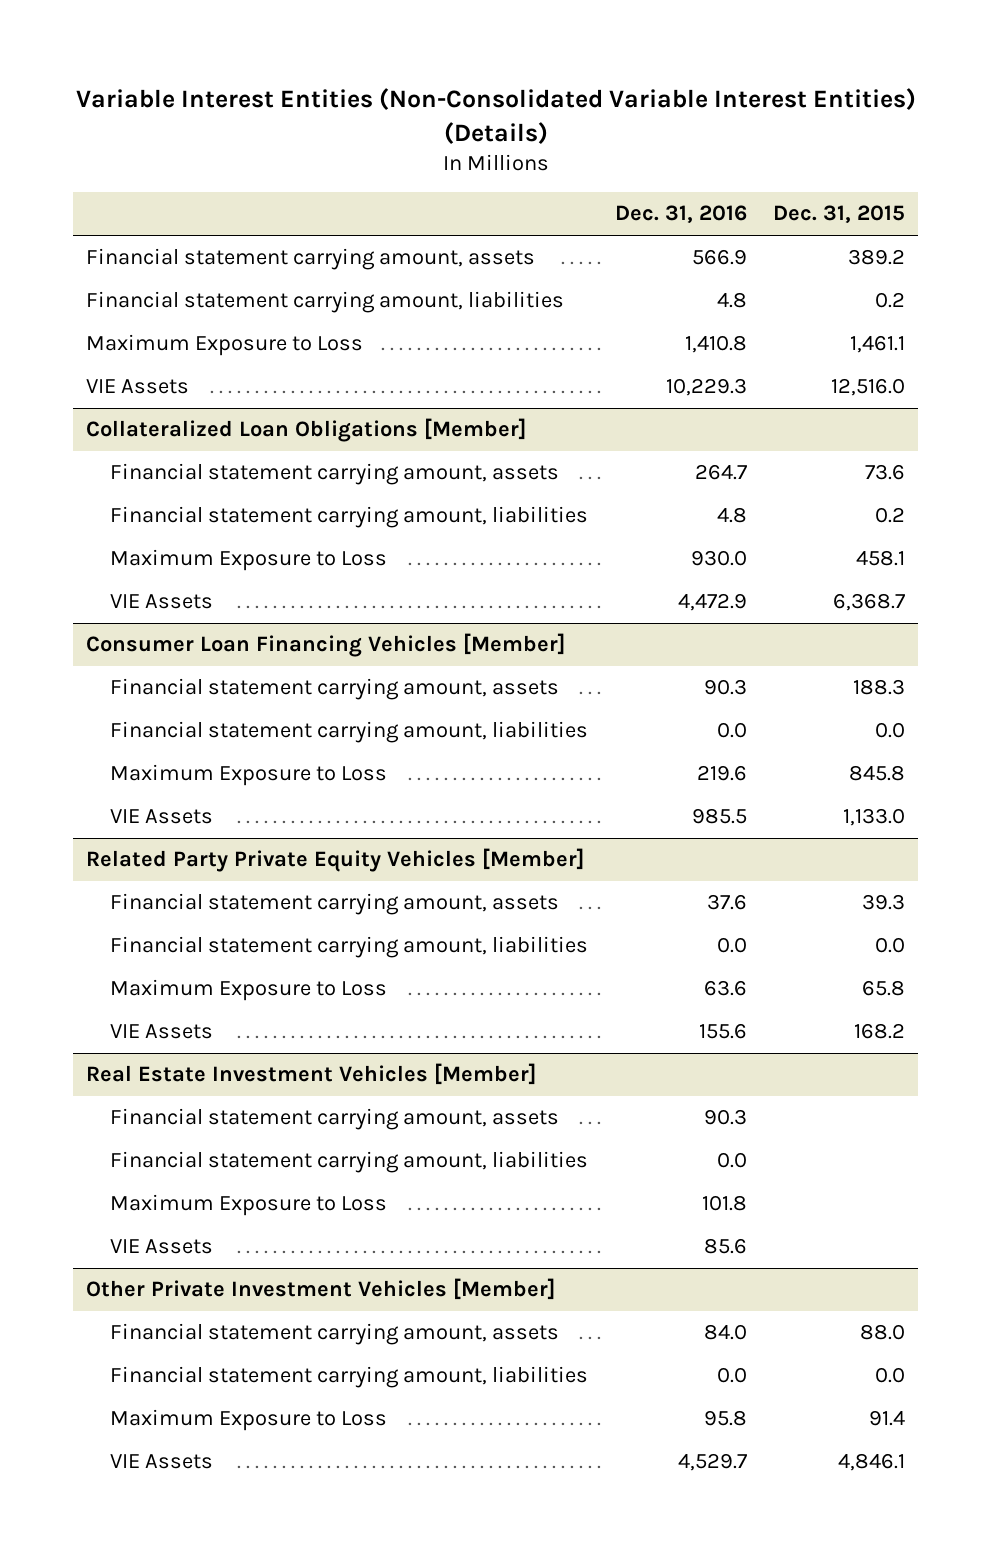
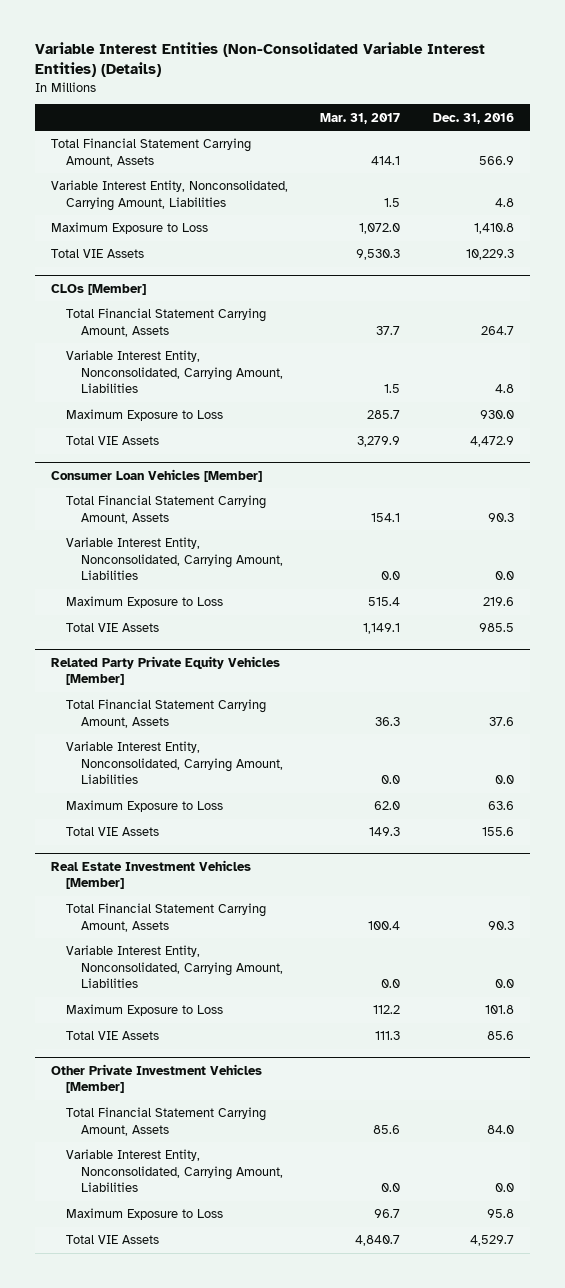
- | Dec. 31, 2016 | Dec. 31, 2015
+ | Mar. 31, 2017 | Dec. 31, 2016
- Financial statement carrying amount, assets | 566.9 | 389.2
- Financial statement carrying amount, liabilities | 4.8 | 0.2
+ Total Financial Statement Carrying Amount, Assets | 414.1 | 566.9
+ Variable Interest Entity, Nonconsolidated, Carrying Amount, Liabilities | 1.5 | 4.8
- VIE Assets | 10,229.3 | 12,516.0
- Collateralized Loan Obligations [Member]
- Financial statement carrying amount, assets | 264.7 | 73.6
- Financial statement carrying amount, liabilities | 4.8 | 0.2
+ Total VIE Assets | 9,530.3 | 10,229.3
+ CLOs [Member]
+ Total Financial Statement Carrying Amount, Assets | 37.7 | 264.7
+ Variable Interest Entity, Nonconsolidated, Carrying Amount, Liabilities | 1.5 | 4.8
- VIE Assets | 4,472.9 | 6,368.7
- Consumer Loan Financing Vehicles [Member]
- Financial statement carrying amount, assets | 90.3 | 188.3
- Financial statement carrying amount, liabilities | 0.0 | 0.0
+ Total VIE Assets | 3,279.9 | 4,472.9
+ Consumer Loan Vehicles [Member]
+ Total Financial Statement Carrying Amount, Assets | 154.1 | 90.3
+ Variable Interest Entity, Nonconsolidated, Carrying Amount, Liabilities | 0.0 | 0.0
- VIE Assets | 985.5 | 1,133.0
+ Total VIE Assets | 1,149.1 | 985.5
@ Related Party Private Equity Vehicles [Member]
- Financial statement carrying amount, assets | 37.6 | 39.3
- Financial statement carrying amount, liabilities | 0.0 | 0.0
+ Total Financial Statement Carrying Amount, Assets | 36.3 | 37.6
+ Variable Interest Entity, Nonconsolidated, Carrying Amount, Liabilities | 0.0 | 0.0
- VIE Assets | 155.6 | 168.2
+ Total VIE Assets | 149.3 | 155.6
@ Real Estate Investment Vehicles [Member]
- Financial statement carrying amount, assets | 90.3 |
- Financial statement carrying amount, liabilities | 0.0 |
+ Total Financial Statement Carrying Amount, Assets | 100.4 | 90.3
+ Variable Interest Entity, Nonconsolidated, Carrying Amount, Liabilities | 0.0 | 0.0
- VIE Assets | 85.6 |
+ Total VIE Assets | 111.3 | 85.6
@ Other Private Investment Vehicles [Member]
- Financial statement carrying amount, assets | 84.0 | 88.0
- Financial statement carrying amount, liabilities | 0.0 | 0.0
+ Total Financial Statement Carrying Amount, Assets | 85.6 | 84.0
+ Variable Interest Entity, Nonconsolidated, Carrying Amount, Liabilities | 0.0 | 0.0
- VIE Assets | 4,529.7 | 4,846.1
+ Total VIE Assets | 4,840.7 | 4,529.7

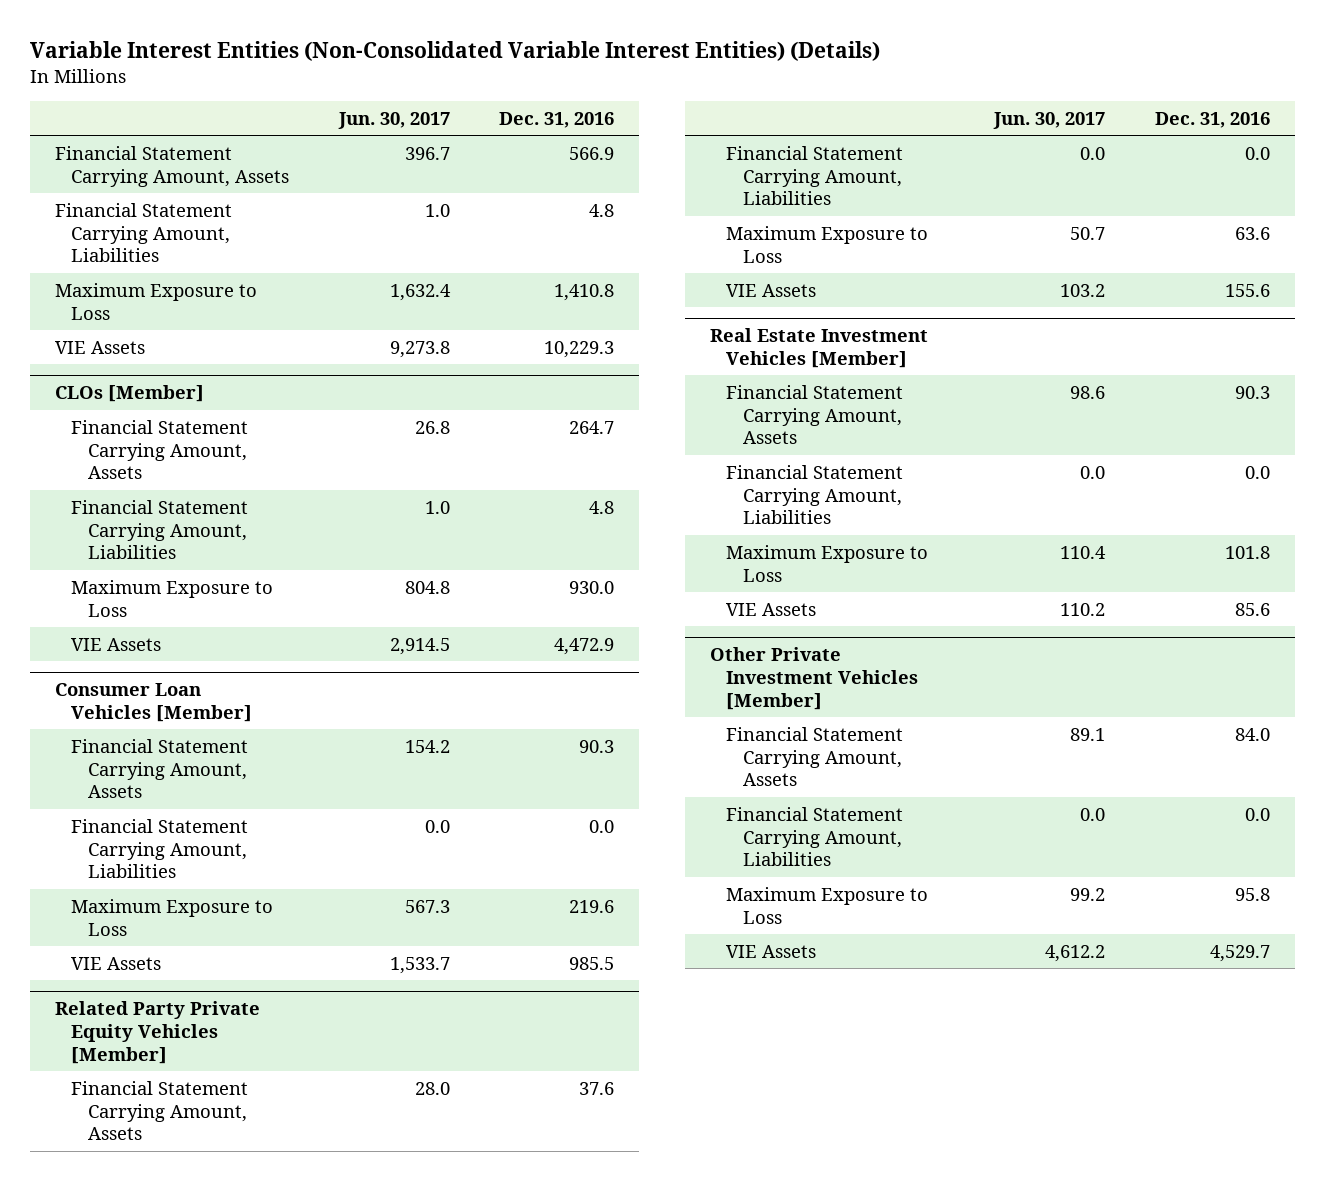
- | Mar. 31, 2017 | Dec. 31, 2016
+ | Jun. 30, 2017 | Dec. 31, 2016
- Total Financial Statement Carrying Amount, Assets | 414.1 | 566.9
- Variable Interest Entity, Nonconsolidated, Carrying Amount, Liabilities | 1.5 | 4.8
+ Financial Statement Carrying Amount, Assets | 396.7 | 566.9
+ Financial Statement Carrying Amount, Liabilities | 1.0 | 4.8
- Total VIE Assets | 9,530.3 | 10,229.3
+ VIE Assets | 9,273.8 | 10,229.3
@ CLOs [Member]
- Total Financial Statement Carrying Amount, Assets | 37.7 | 264.7
- Variable Interest Entity, Nonconsolidated, Carrying Amount, Liabilities | 1.5 | 4.8
+ Financial Statement Carrying Amount, Assets | 26.8 | 264.7
+ Financial Statement Carrying Amount, Liabilities | 1.0 | 4.8
- Total VIE Assets | 3,279.9 | 4,472.9
+ VIE Assets | 2,914.5 | 4,472.9
@ Consumer Loan Vehicles [Member]
- Total Financial Statement Carrying Amount, Assets | 154.1 | 90.3
- Variable Interest Entity, Nonconsolidated, Carrying Amount, Liabilities | 0.0 | 0.0
+ Financial Statement Carrying Amount, Assets | 154.2 | 90.3
+ Financial Statement Carrying Amount, Liabilities | 0.0 | 0.0
- Total VIE Assets | 1,149.1 | 985.5
+ VIE Assets | 1,533.7 | 985.5
@ Related Party Private Equity Vehicles [Member]
- Total Financial Statement Carrying Amount, Assets | 36.3 | 37.6
- Variable Interest Entity, Nonconsolidated, Carrying Amount, Liabilities | 0.0 | 0.0
+ Financial Statement Carrying Amount, Assets | 28.0 | 37.6
+ Financial Statement Carrying Amount, Liabilities | 0.0 | 0.0
- Total VIE Assets | 149.3 | 155.6
+ VIE Assets | 103.2 | 155.6
@ Real Estate Investment Vehicles [Member]
- Total Financial Statement Carrying Amount, Assets | 100.4 | 90.3
- Variable Interest Entity, Nonconsolidated, Carrying Amount, Liabilities | 0.0 | 0.0
+ Financial Statement Carrying Amount, Assets | 98.6 | 90.3
+ Financial Statement Carrying Amount, Liabilities | 0.0 | 0.0
- Total VIE Assets | 111.3 | 85.6
+ VIE Assets | 110.2 | 85.6
@ Other Private Investment Vehicles [Member]
- Total Financial Statement Carrying Amount, Assets | 85.6 | 84.0
- Variable Interest Entity, Nonconsolidated, Carrying Amount, Liabilities | 0.0 | 0.0
+ Financial Statement Carrying Amount, Assets | 89.1 | 84.0
+ Financial Statement Carrying Amount, Liabilities | 0.0 | 0.0
- Total VIE Assets | 4,840.7 | 4,529.7
+ VIE Assets | 4,612.2 | 4,529.7

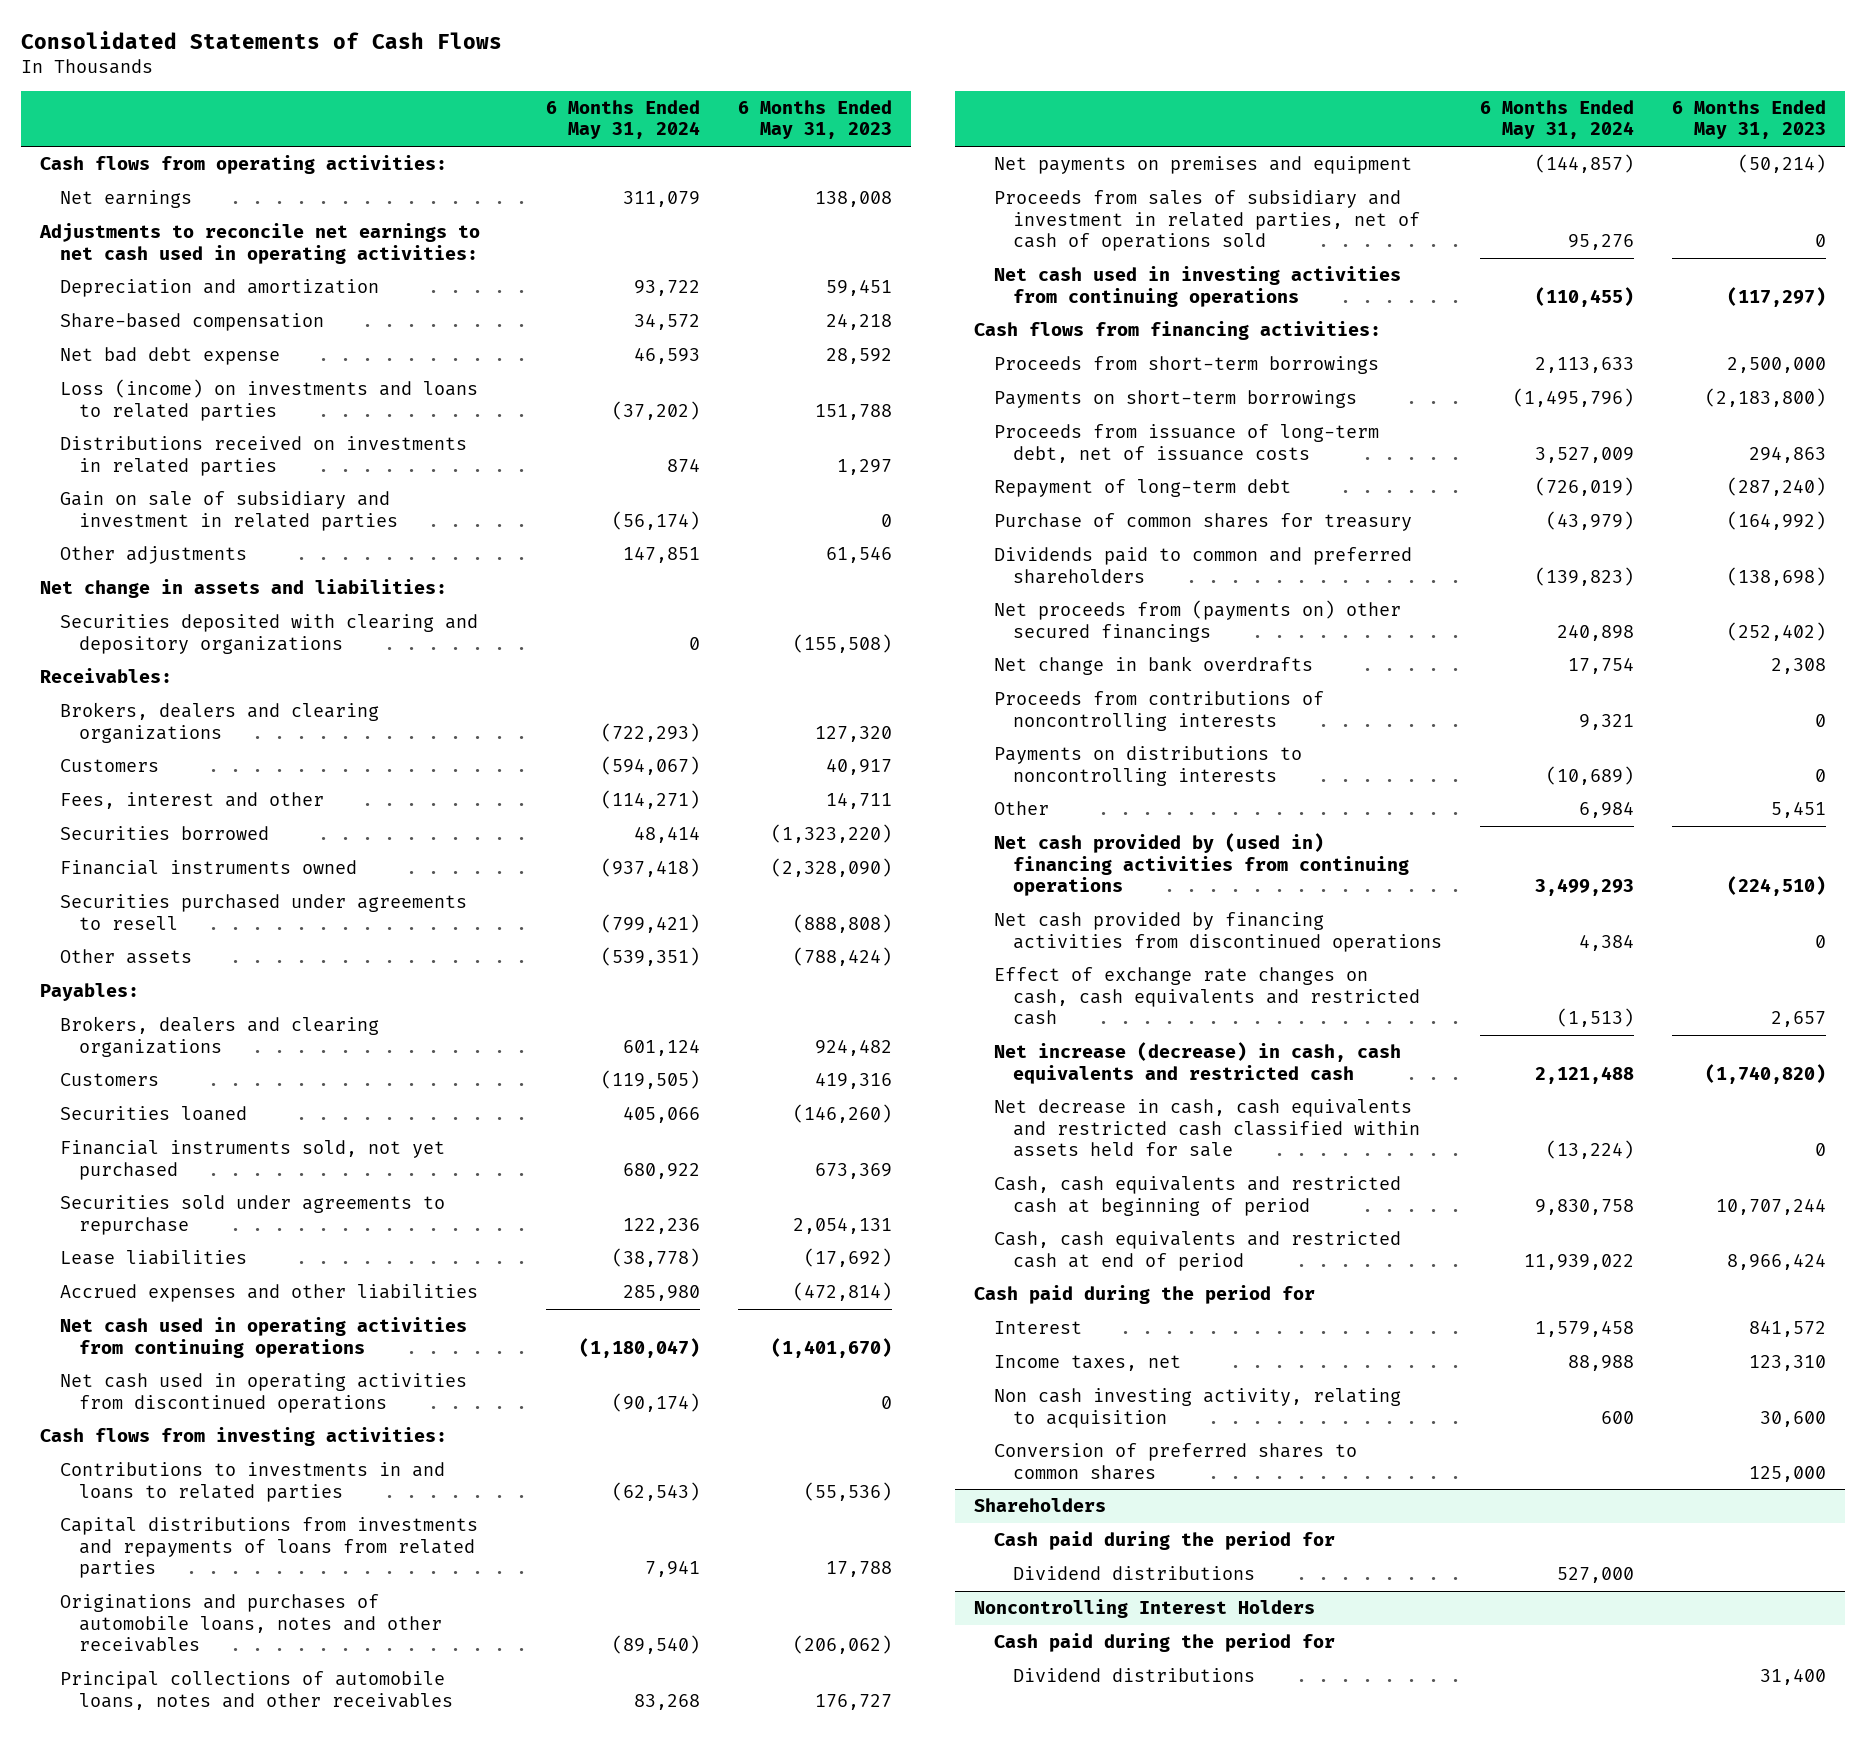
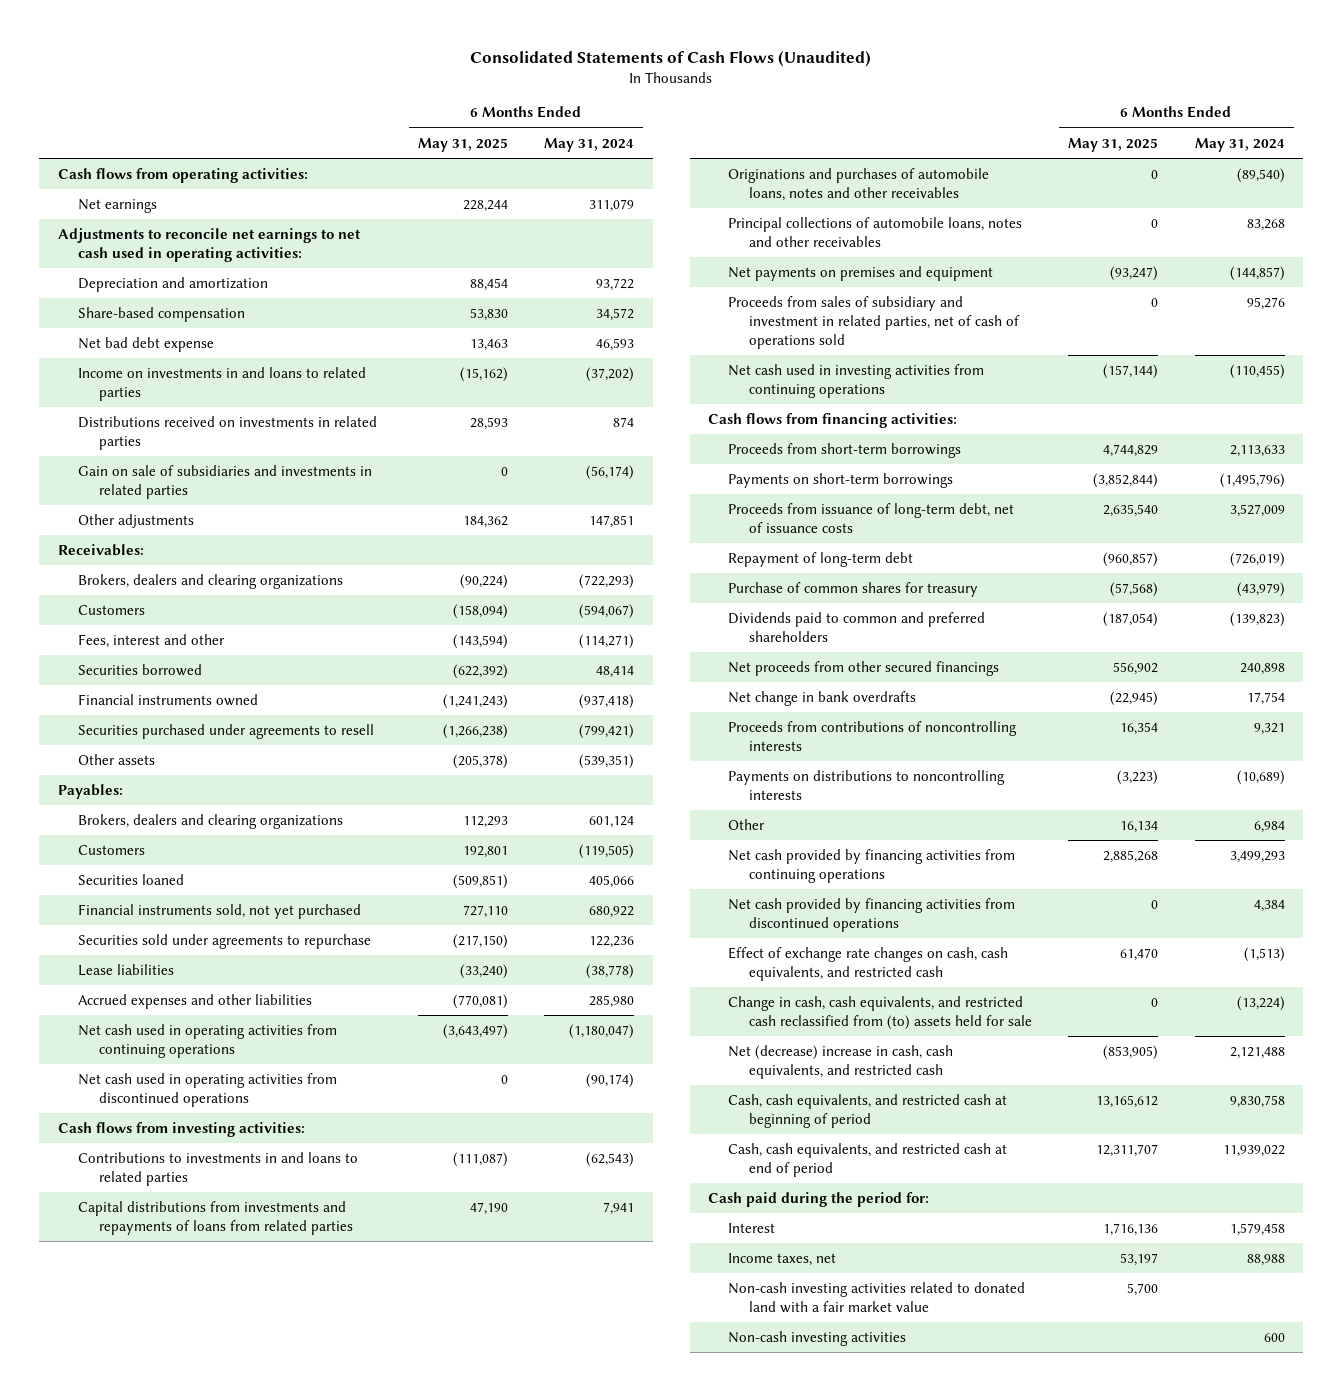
- Consolidated Statements of Cash Flows
+ Consolidated Statements of Cash Flows (Unaudited)
- | 6 Months Ended May 31, 2024 | 6 Months Ended May 31, 2023
+ | 6 Months Ended May 31, 2025 | 6 Months Ended May 31, 2024
- Loss (income) on investments and loans to related parties | (37,202) | 151,788
+ Income on investments in and loans to related parties | (15,162) | (37,202)
- Gain on sale of subsidiary and investment in related parties | (56,174) | 0
+ Gain on sale of subsidiaries and investments in related parties | 0 | (56,174)
- Net change in assets and liabilities:
- Securities deposited with clearing and depository organizations | 0 | (155,508)
- Net proceeds from (payments on) other secured financings | 240,898 | (252,402)
+ Net proceeds from other secured financings | 556,902 | 240,898
- Net cash provided by (used in) financing activities from continuing operations | 3,499,293 | (224,510)
+ Net cash provided by financing activities from continuing operations | 2,885,268 | 3,499,293
- Effect of exchange rate changes on cash, cash equivalents and restricted cash | (1,513) | 2,657
- Net increase (decrease) in cash, cash equivalents and restricted cash | 2,121,488 | (1,740,820)
- Net decrease in cash, cash equivalents and restricted cash classified within assets held for sale | (13,224) | 0
- Cash, cash equivalents and restricted cash at beginning of period | 9,830,758 | 10,707,244
- Cash, cash equivalents and restricted cash at end of period | 11,939,022 | 8,966,424
- Cash paid during the period for
+ Effect of exchange rate changes on cash, cash equivalents, and restricted cash | 61,470 | (1,513)
+ Change in cash, cash equivalents, and restricted cash reclassified from (to) assets held for sale | 0 | (13,224)
+ Net (decrease) increase in cash, cash equivalents, and restricted cash | (853,905) | 2,121,488
+ Cash, cash equivalents, and restricted cash at beginning of period | 13,165,612 | 9,830,758
+ Cash, cash equivalents, and restricted cash at end of period | 12,311,707 | 11,939,022
+ Cash paid during the period for:
- Non cash investing activity, relating to acquisition | 600 | 30,600
- Conversion of preferred shares to common shares | | 125,000
- Shareholders
- Cash paid during the period for
- Dividend distributions | 527,000 |
- Noncontrolling Interest Holders
- Cash paid during the period for
- Dividend distributions | | 31,400
+ Non-cash investing activities related to donated land with a fair market value | 5,700 |
+ Non-cash investing activities | | 600

